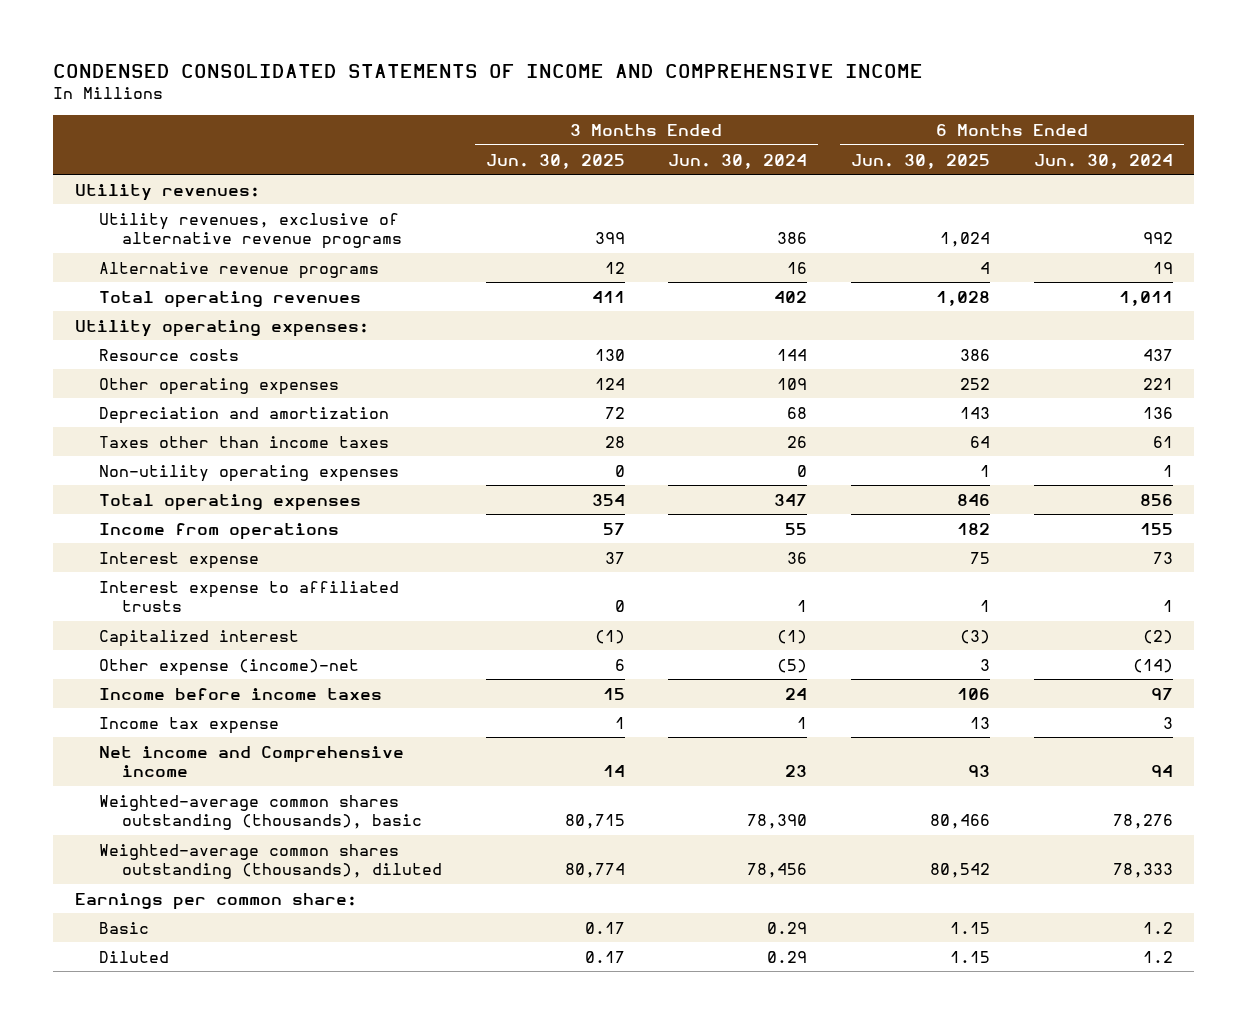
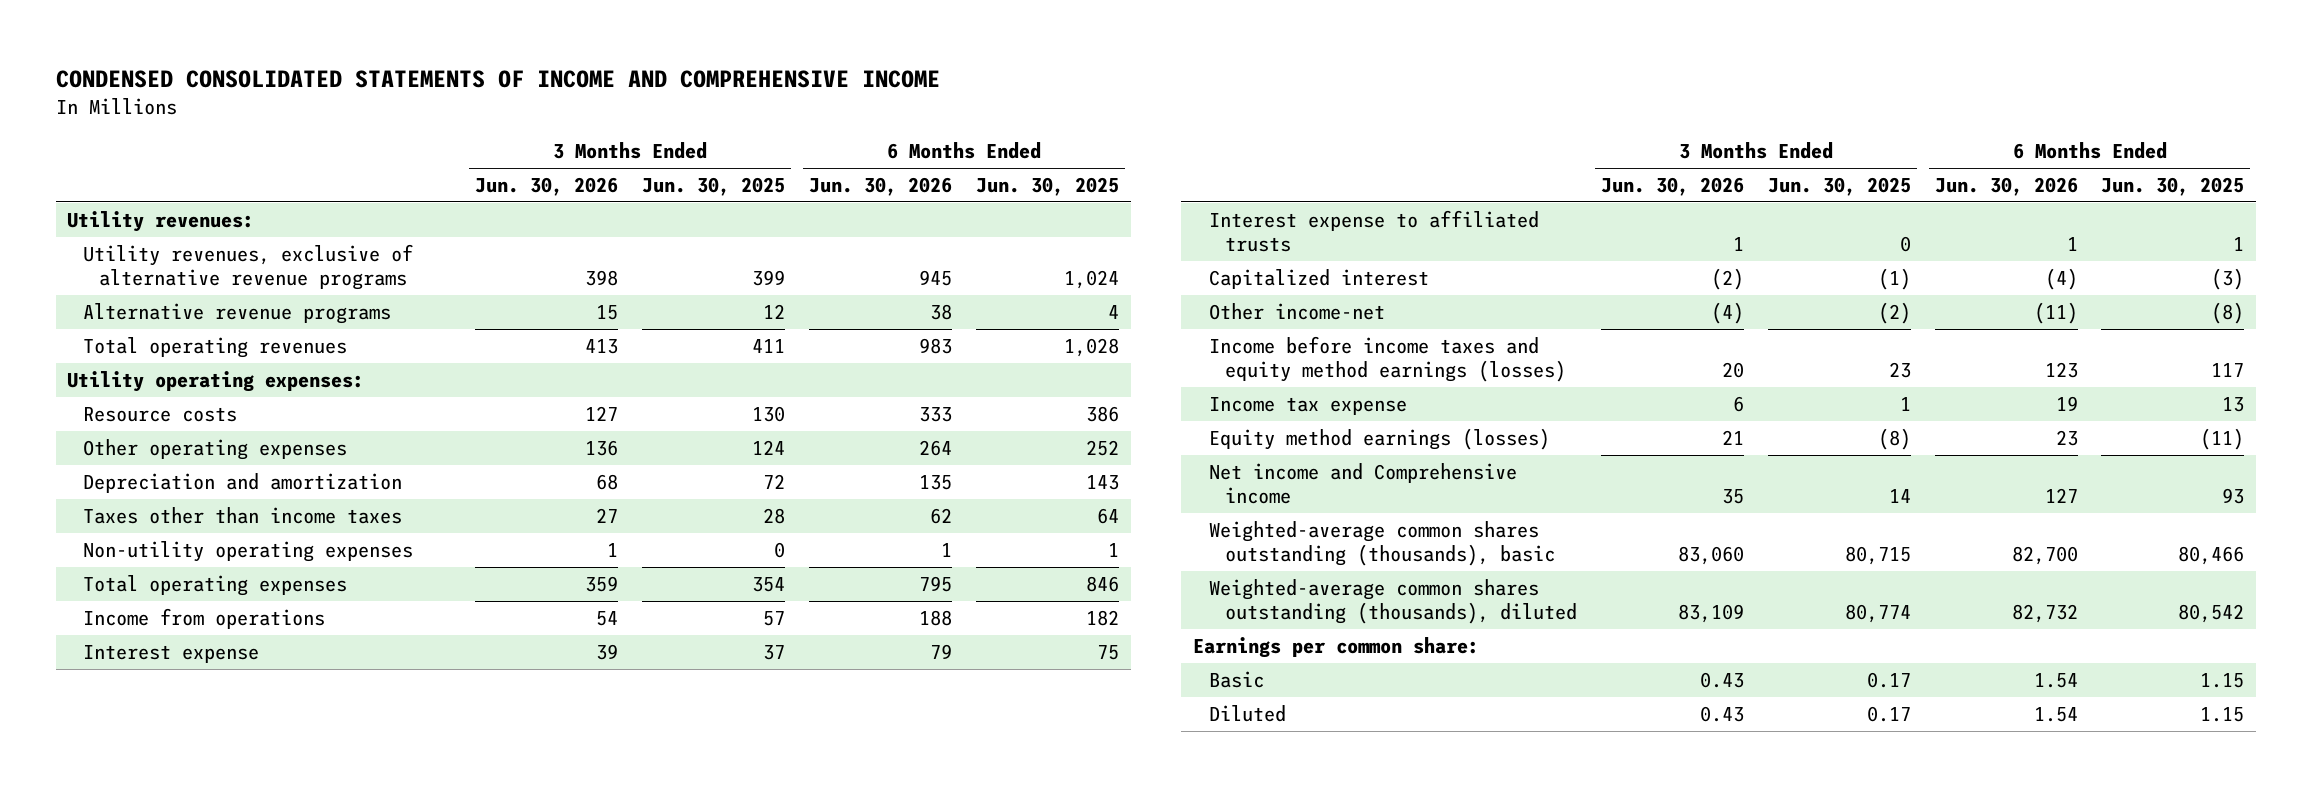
- | 3 Months Ended Jun. 30, 2025 | 3 Months Ended Jun. 30, 2024 | 6 Months Ended Jun. 30, 2025 | 6 Months Ended Jun. 30, 2024
+ | 3 Months Ended Jun. 30, 2026 | 3 Months Ended Jun. 30, 2025 | 6 Months Ended Jun. 30, 2026 | 6 Months Ended Jun. 30, 2025
- Other expense (income)-net | 6 | (5) | 3 | (14)
- Income before income taxes | 15 | 24 | 106 | 97
+ Other income-net | (4) | (2) | (11) | (8)
+ Income before income taxes and equity method earnings (losses) | 20 | 23 | 123 | 117
+ Equity method earnings (losses) | 21 | (8) | 23 | (11)

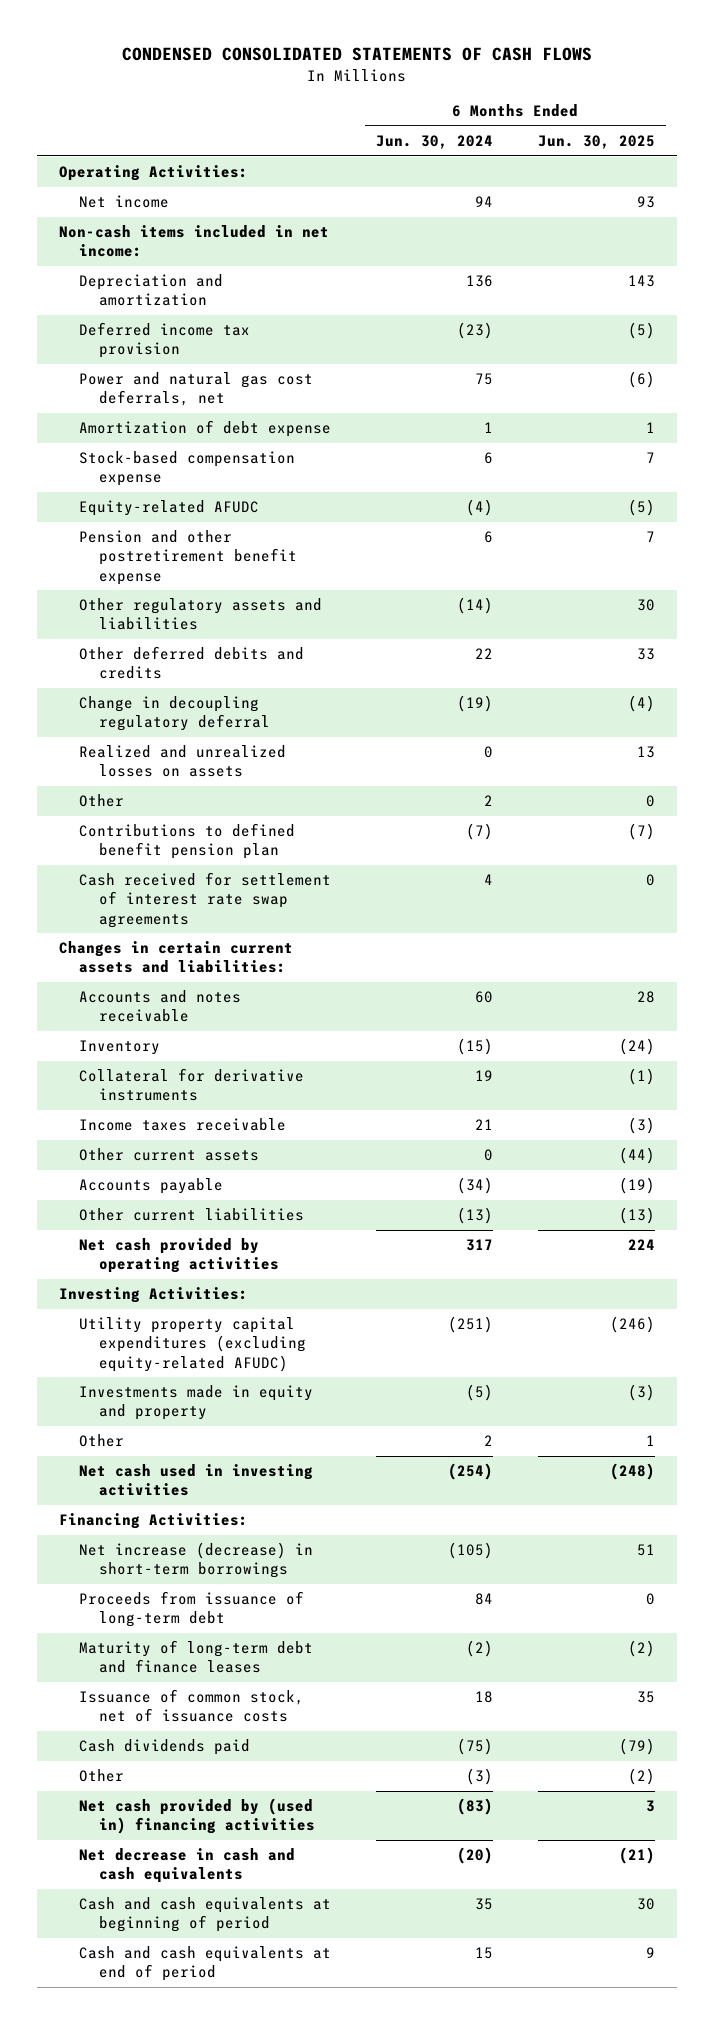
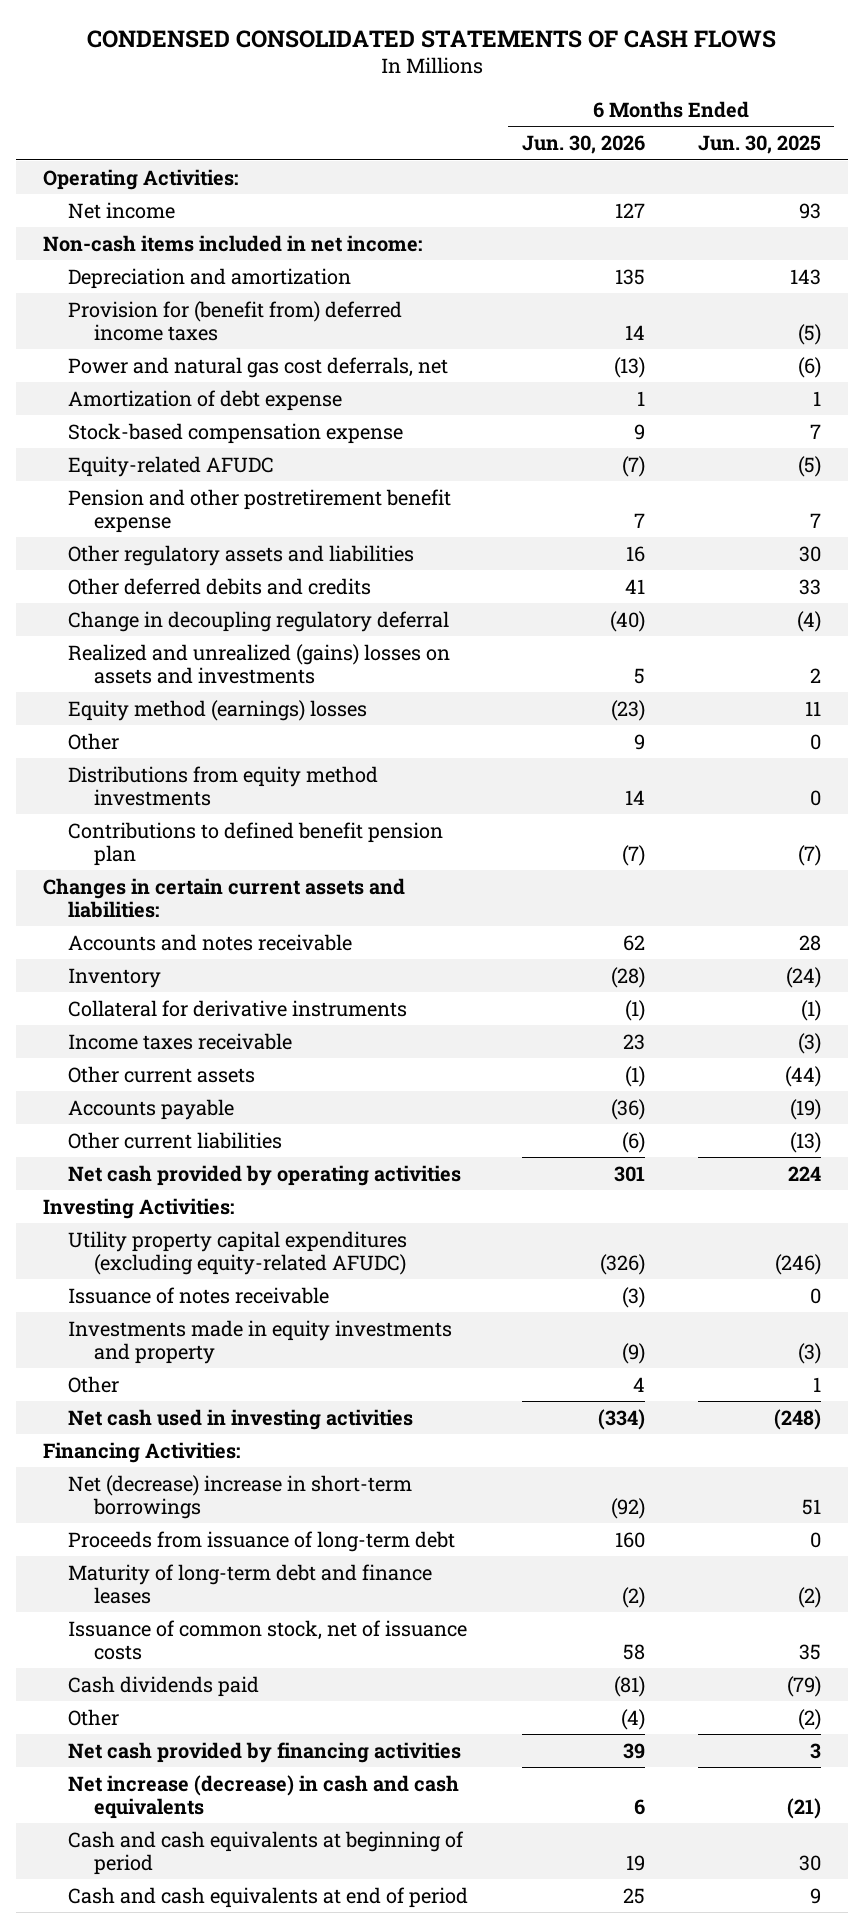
- | 6 Months Ended Jun. 30, 2024 | 6 Months Ended Jun. 30, 2025
+ | 6 Months Ended Jun. 30, 2026 | 6 Months Ended Jun. 30, 2025
- Deferred income tax provision | (23) | (5)
+ Provision for (benefit from) deferred income taxes | 14 | (5)
- Realized and unrealized losses on assets | 0 | 13
+ Realized and unrealized (gains) losses on assets and investments | 5 | 2
+ Equity method (earnings) losses | (23) | 11
+ Distributions from equity method investments | 14 | 0
- Cash received for settlement of interest rate swap agreements | 4 | 0
- Investments made in equity and property | (5) | (3)
+ Issuance of notes receivable | (3) | 0
+ Investments made in equity investments and property | (9) | (3)
- Net increase (decrease) in short-term borrowings | (105) | 51
+ Net (decrease) increase in short-term borrowings | (92) | 51
- Net cash provided by (used in) financing activities | (83) | 3
- Net decrease in cash and cash equivalents | (20) | (21)
+ Net cash provided by financing activities | 39 | 3
+ Net increase (decrease) in cash and cash equivalents | 6 | (21)

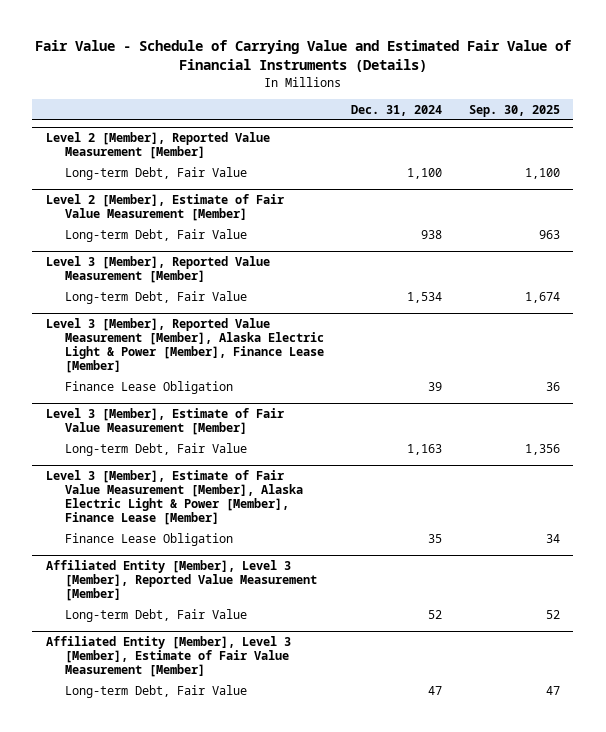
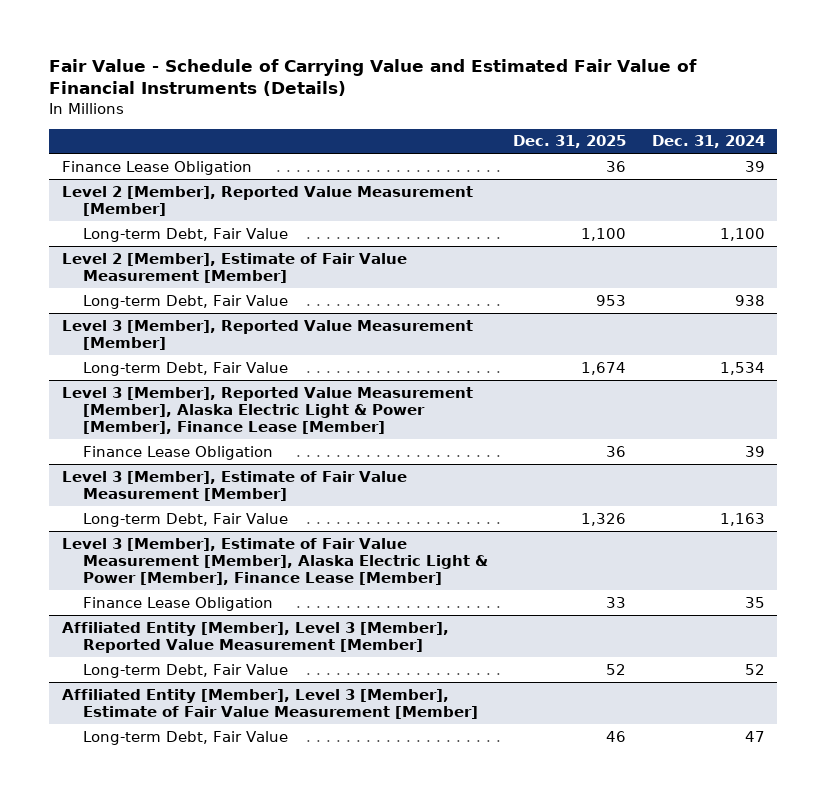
- | Dec. 31, 2024 | Sep. 30, 2025
+ | Dec. 31, 2025 | Dec. 31, 2024
+ Finance Lease Obligation | 36 | 39

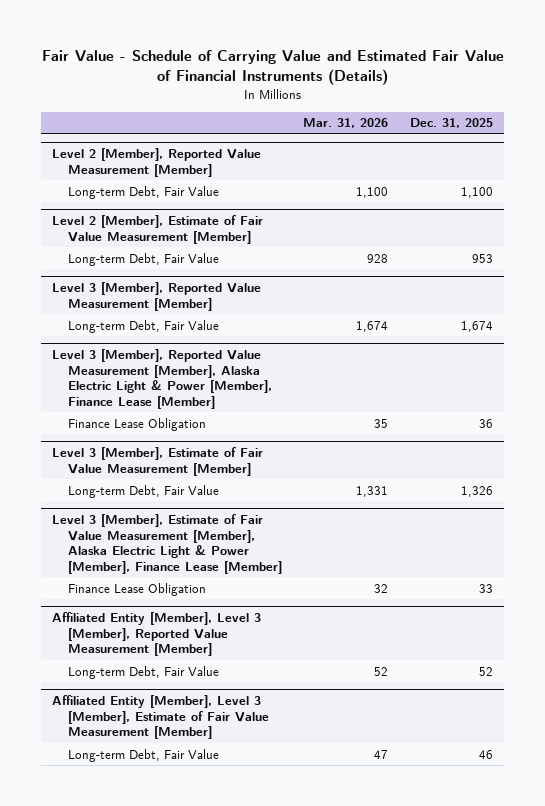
- | Dec. 31, 2025 | Dec. 31, 2024
+ | Mar. 31, 2026 | Dec. 31, 2025
- Finance Lease Obligation | 36 | 39

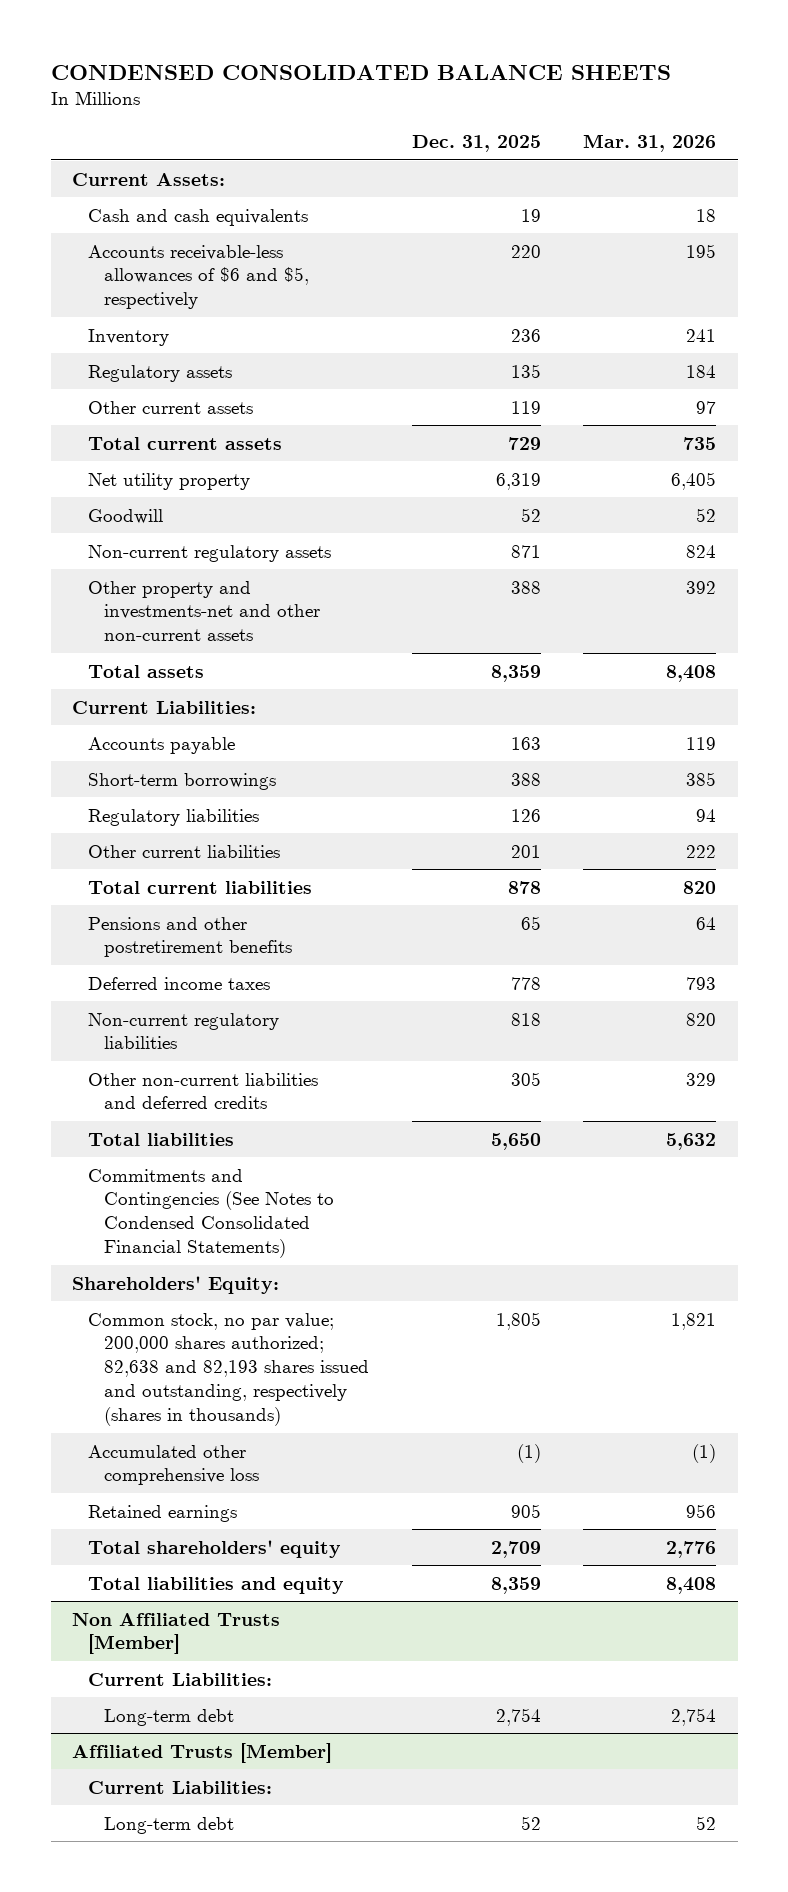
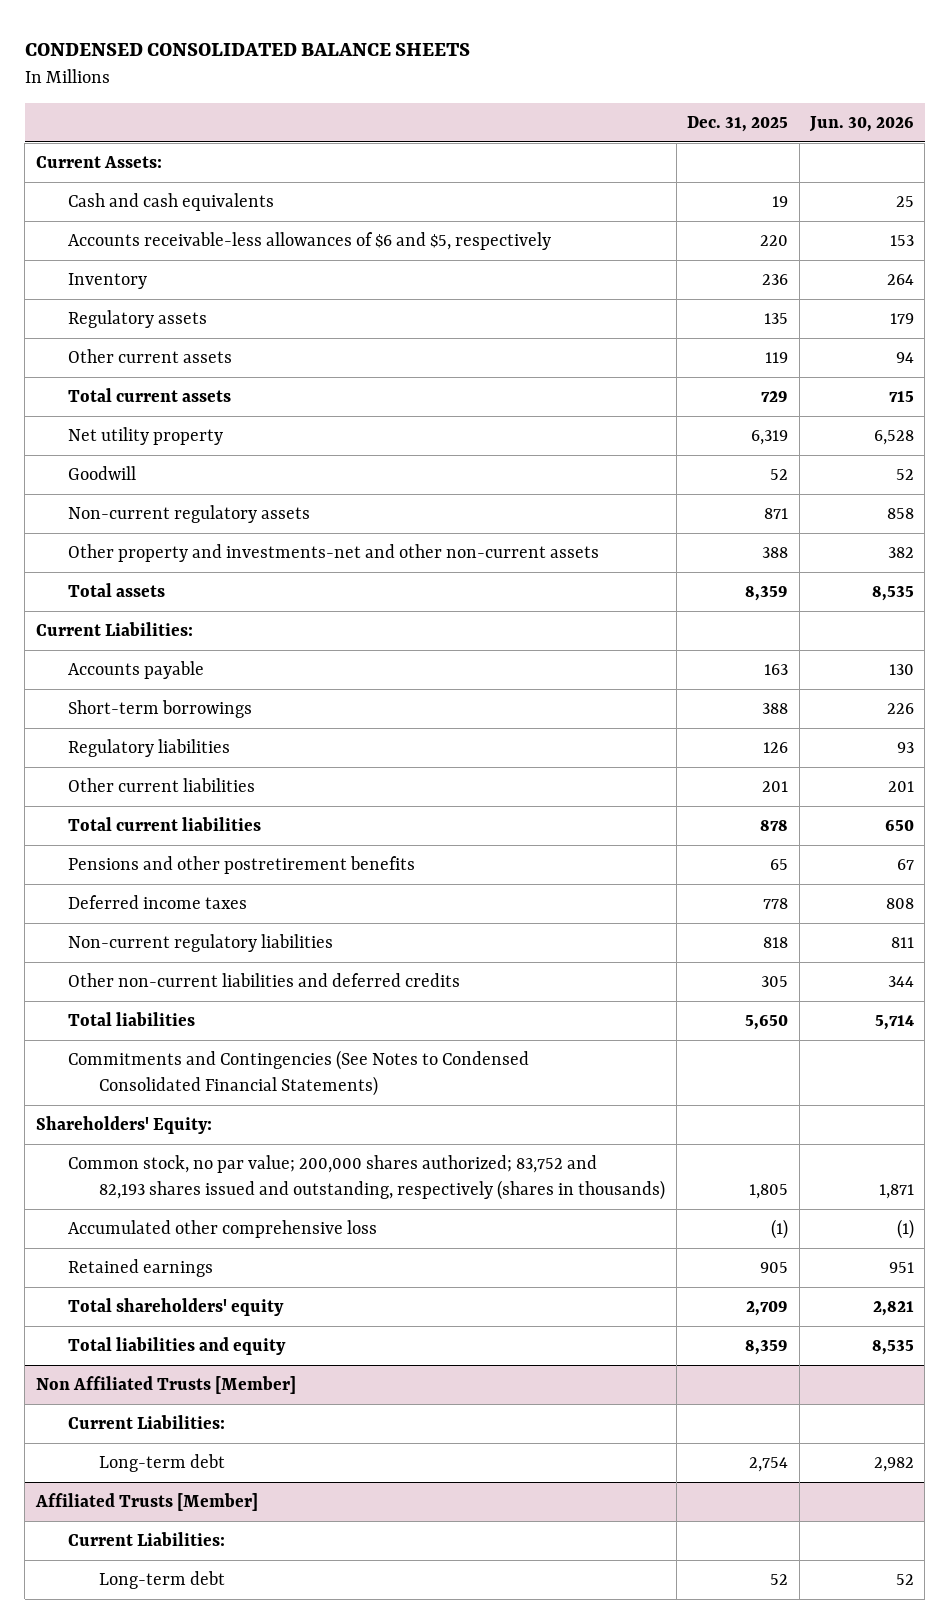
- | Dec. 31, 2025 | Mar. 31, 2026
+ | Dec. 31, 2025 | Jun. 30, 2026
- Common stock, no par value; 200,000 shares authorized; 82,638 and 82,193 shares issued and outstanding, respectively (shares in thousands) | 1,805 | 1,821
+ Common stock, no par value; 200,000 shares authorized; 83,752 and 82,193 shares issued and outstanding, respectively (shares in thousands) | 1,805 | 1,871

